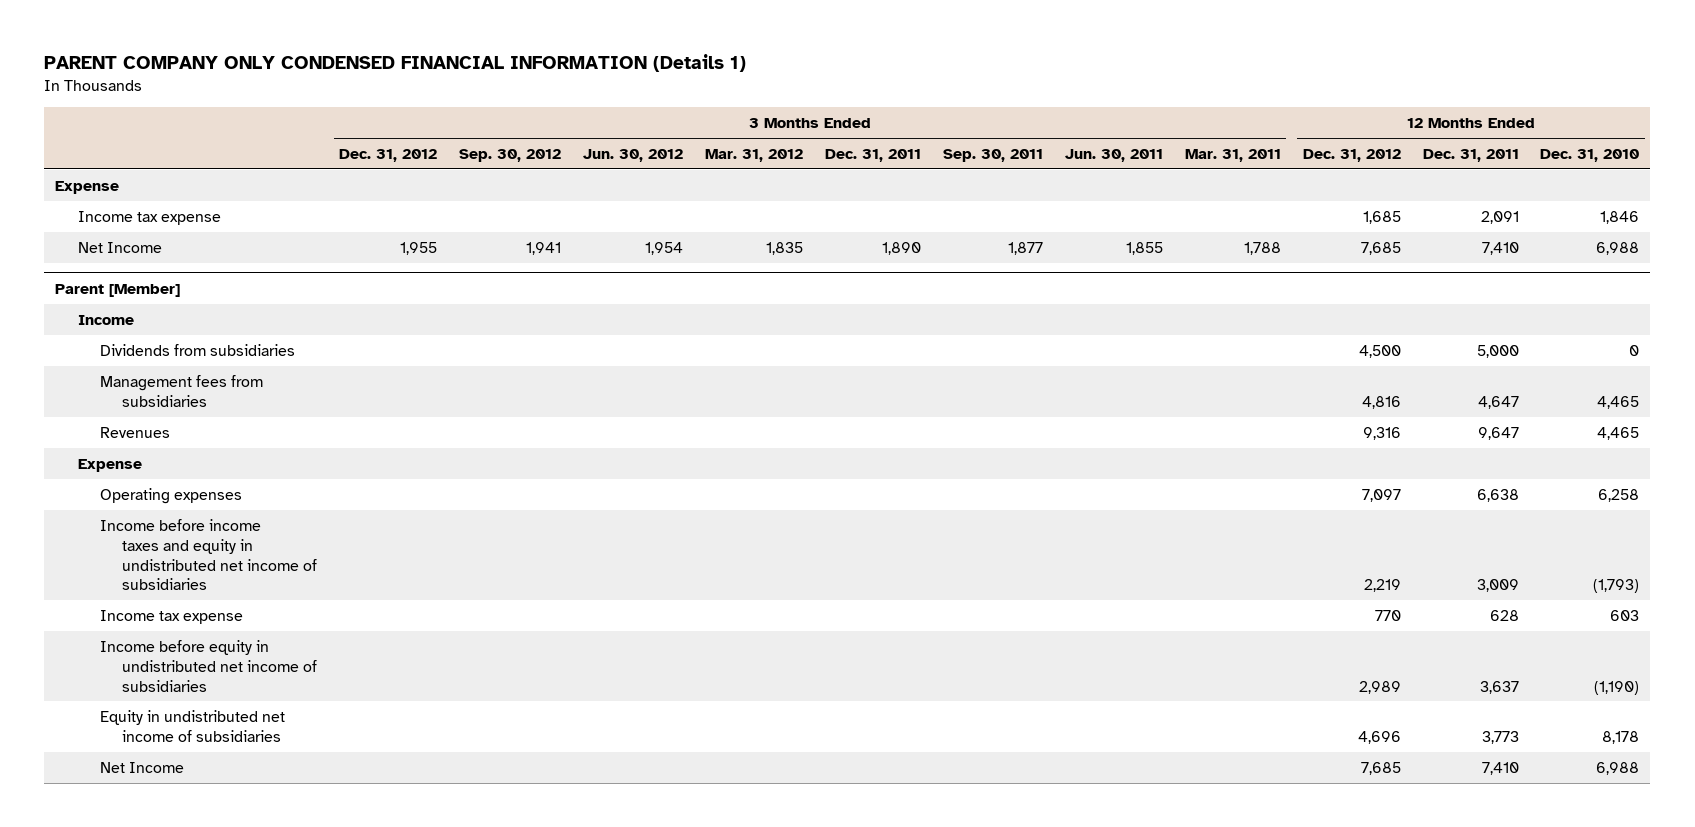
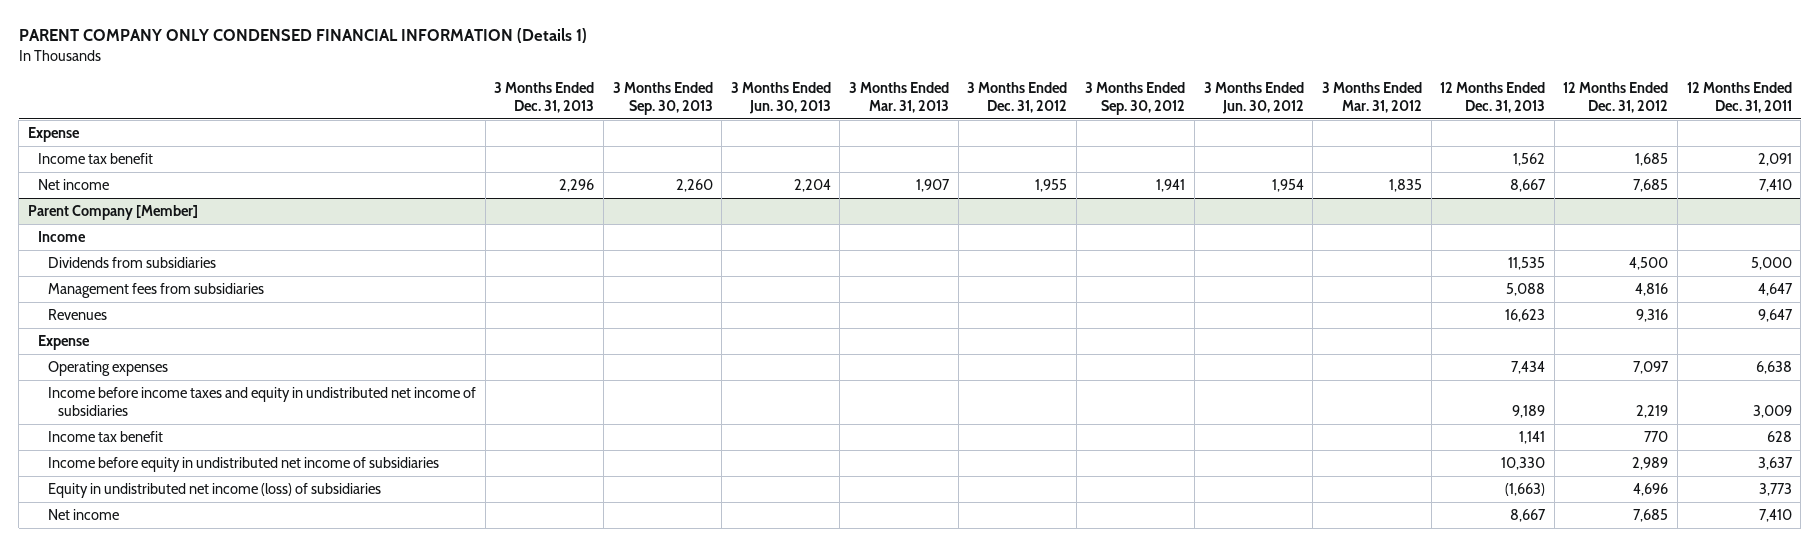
- | 3 Months Ended Dec. 31, 2012 | 3 Months Ended Sep. 30, 2012 | 3 Months Ended Jun. 30, 2012 | 3 Months Ended Mar. 31, 2012 | 3 Months Ended Dec. 31, 2011 | 3 Months Ended Sep. 30, 2011 | 3 Months Ended Jun. 30, 2011 | 3 Months Ended Mar. 31, 2011 | 12 Months Ended Dec. 31, 2012 | 12 Months Ended Dec. 31, 2011 | 12 Months Ended Dec. 31, 2010
+ | 3 Months Ended Dec. 31, 2013 | 3 Months Ended Sep. 30, 2013 | 3 Months Ended Jun. 30, 2013 | 3 Months Ended Mar. 31, 2013 | 3 Months Ended Dec. 31, 2012 | 3 Months Ended Sep. 30, 2012 | 3 Months Ended Jun. 30, 2012 | 3 Months Ended Mar. 31, 2012 | 12 Months Ended Dec. 31, 2013 | 12 Months Ended Dec. 31, 2012 | 12 Months Ended Dec. 31, 2011
- Income tax expense | | | | | | | | | 1,685 | 2,091 | 1,846
- Net Income | 1,955 | 1,941 | 1,954 | 1,835 | 1,890 | 1,877 | 1,855 | 1,788 | 7,685 | 7,410 | 6,988
- Parent [Member]
+ Income tax benefit | | | | | | | | | 1,562 | 1,685 | 2,091
+ Net income | 2,296 | 2,260 | 2,204 | 1,907 | 1,955 | 1,941 | 1,954 | 1,835 | 8,667 | 7,685 | 7,410
+ Parent Company [Member]
- Income tax expense | | | | | | | | | 770 | 628 | 603
+ Income tax benefit | | | | | | | | | 1,141 | 770 | 628
- Equity in undistributed net income of subsidiaries | | | | | | | | | 4,696 | 3,773 | 8,178
- Net Income | | | | | | | | | 7,685 | 7,410 | 6,988
+ Equity in undistributed net income (loss) of subsidiaries | | | | | | | | | (1,663) | 4,696 | 3,773
+ Net income | | | | | | | | | 8,667 | 7,685 | 7,410

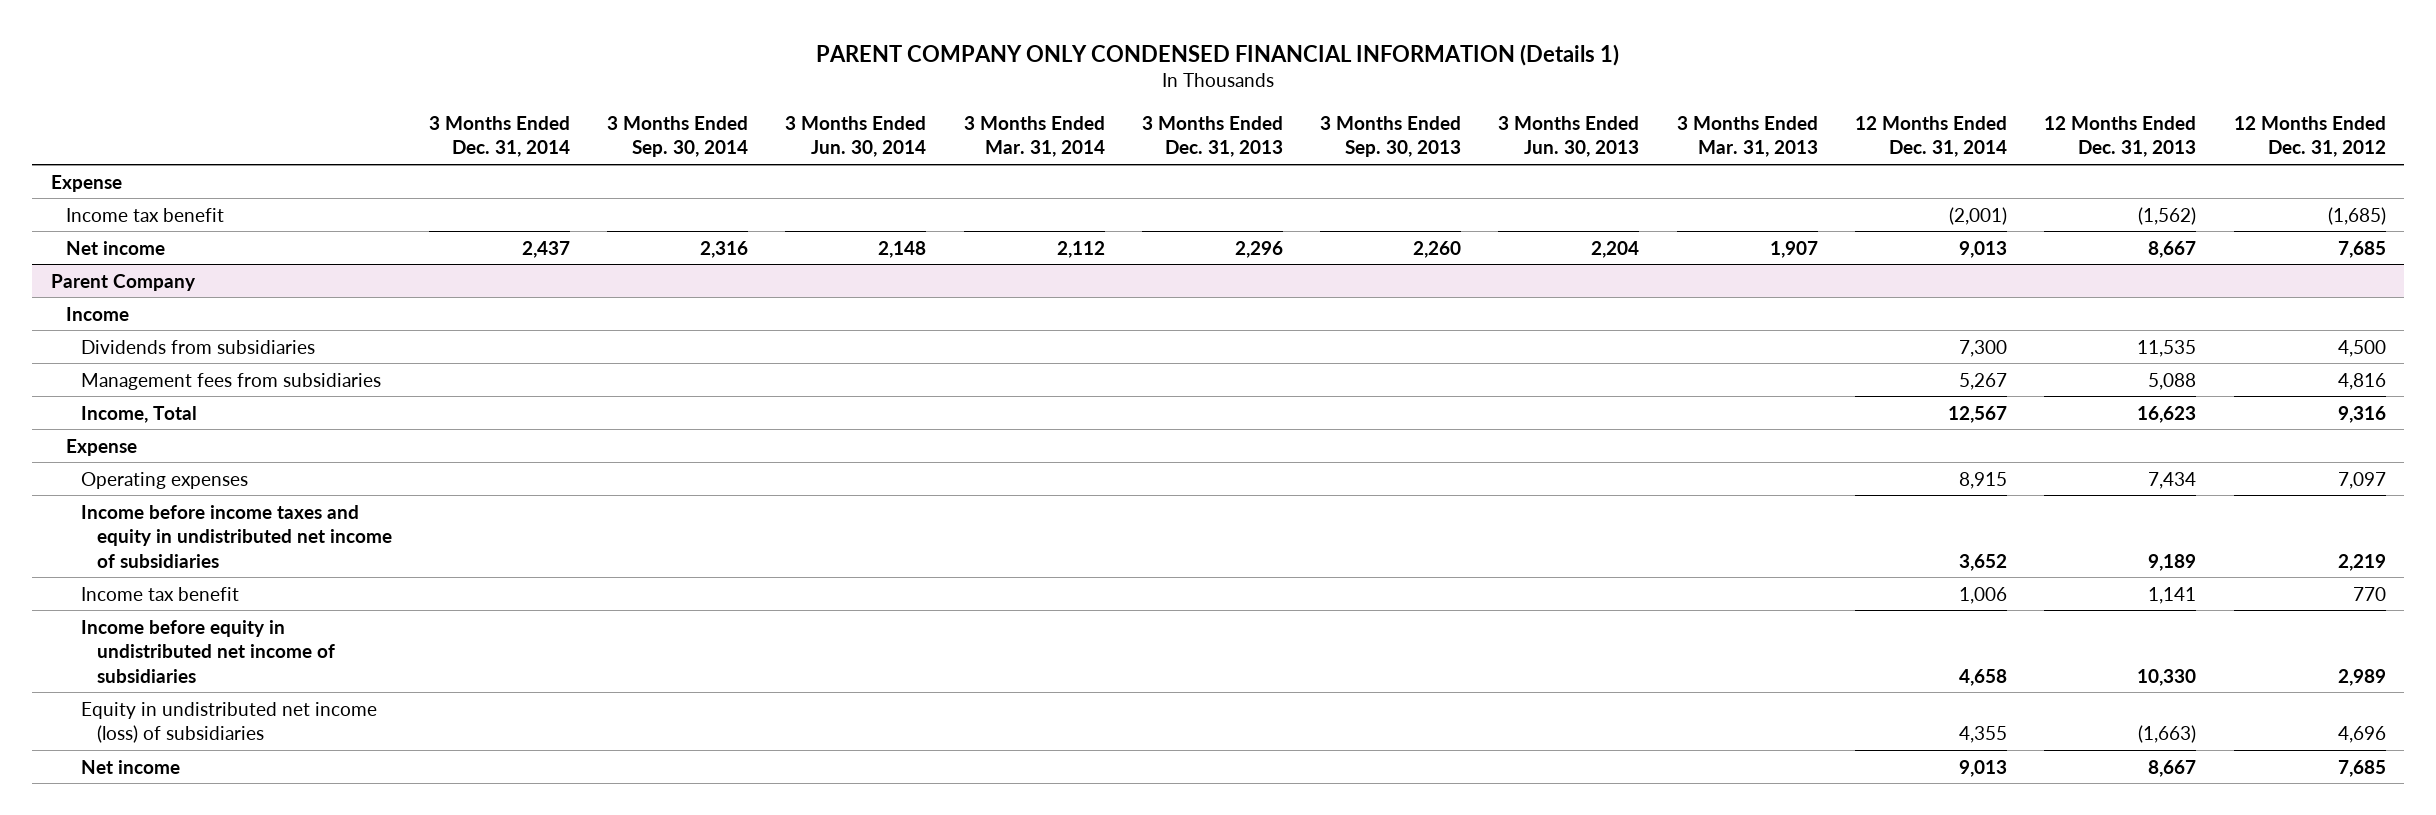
- | 3 Months Ended Dec. 31, 2013 | 3 Months Ended Sep. 30, 2013 | 3 Months Ended Jun. 30, 2013 | 3 Months Ended Mar. 31, 2013 | 3 Months Ended Dec. 31, 2012 | 3 Months Ended Sep. 30, 2012 | 3 Months Ended Jun. 30, 2012 | 3 Months Ended Mar. 31, 2012 | 12 Months Ended Dec. 31, 2013 | 12 Months Ended Dec. 31, 2012 | 12 Months Ended Dec. 31, 2011
+ | 3 Months Ended Dec. 31, 2014 | 3 Months Ended Sep. 30, 2014 | 3 Months Ended Jun. 30, 2014 | 3 Months Ended Mar. 31, 2014 | 3 Months Ended Dec. 31, 2013 | 3 Months Ended Sep. 30, 2013 | 3 Months Ended Jun. 30, 2013 | 3 Months Ended Mar. 31, 2013 | 12 Months Ended Dec. 31, 2014 | 12 Months Ended Dec. 31, 2013 | 12 Months Ended Dec. 31, 2012
- Income tax benefit | | | | | | | | | 1,562 | 1,685 | 2,091
+ Income tax benefit | | | | | | | | | (2,001) | (1,562) | (1,685)
- Parent Company [Member]
+ Parent Company
- Revenues | | | | | | | | | 16,623 | 9,316 | 9,647
+ Income, Total | | | | | | | | | 12,567 | 16,623 | 9,316

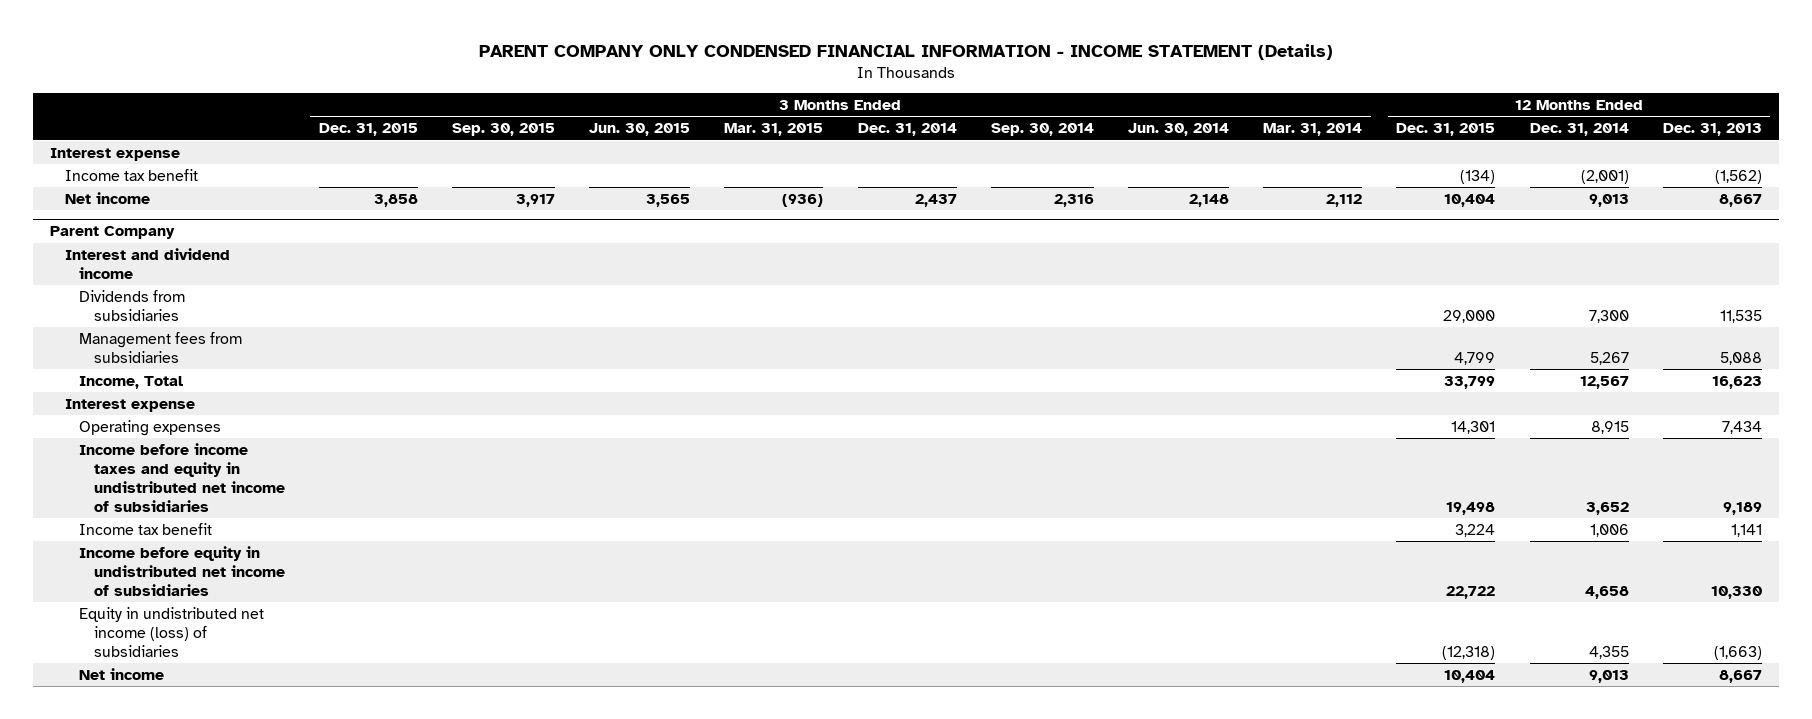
- PARENT COMPANY ONLY CONDENSED FINANCIAL INFORMATION (Details 1)
+ PARENT COMPANY ONLY CONDENSED FINANCIAL INFORMATION - INCOME STATEMENT (Details)
- | 3 Months Ended Dec. 31, 2014 | 3 Months Ended Sep. 30, 2014 | 3 Months Ended Jun. 30, 2014 | 3 Months Ended Mar. 31, 2014 | 3 Months Ended Dec. 31, 2013 | 3 Months Ended Sep. 30, 2013 | 3 Months Ended Jun. 30, 2013 | 3 Months Ended Mar. 31, 2013 | 12 Months Ended Dec. 31, 2014 | 12 Months Ended Dec. 31, 2013 | 12 Months Ended Dec. 31, 2012
+ | 3 Months Ended Dec. 31, 2015 | 3 Months Ended Sep. 30, 2015 | 3 Months Ended Jun. 30, 2015 | 3 Months Ended Mar. 31, 2015 | 3 Months Ended Dec. 31, 2014 | 3 Months Ended Sep. 30, 2014 | 3 Months Ended Jun. 30, 2014 | 3 Months Ended Mar. 31, 2014 | 12 Months Ended Dec. 31, 2015 | 12 Months Ended Dec. 31, 2014 | 12 Months Ended Dec. 31, 2013
- Expense
+ Interest expense
@ Parent Company
- Income
+ Interest and dividend income
- Expense
+ Interest expense

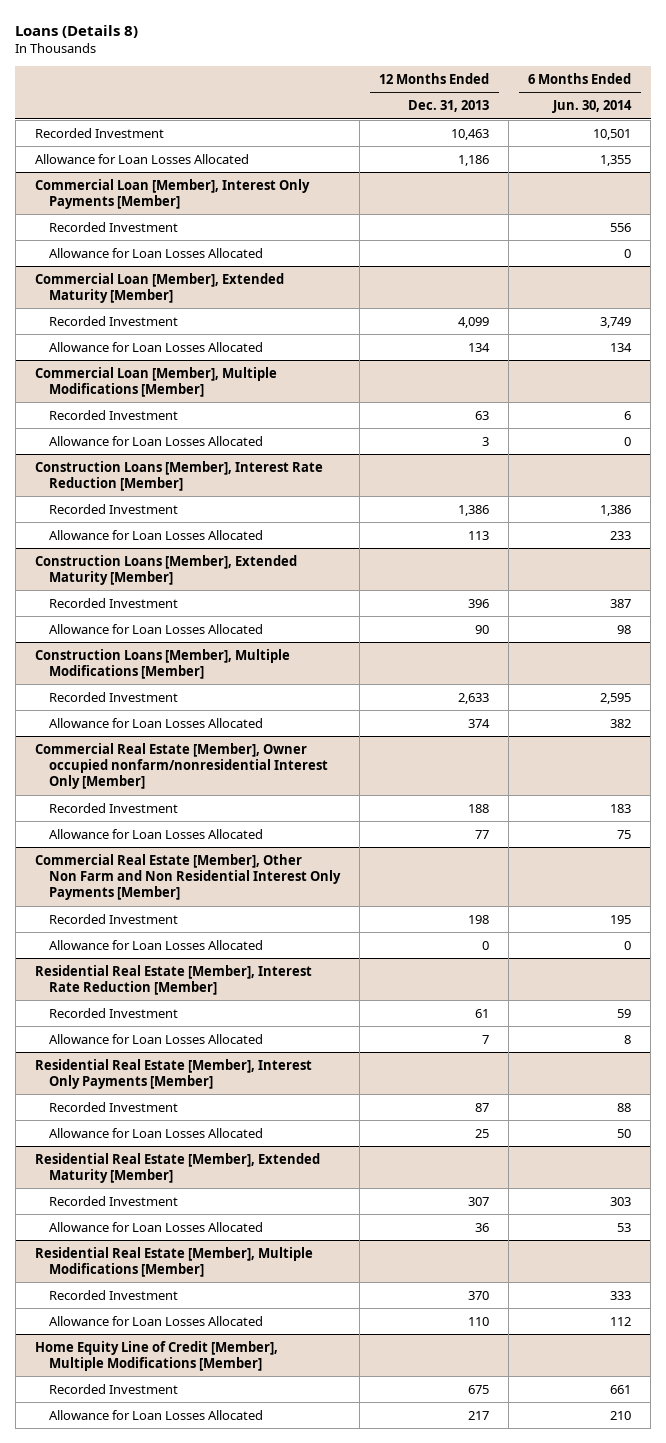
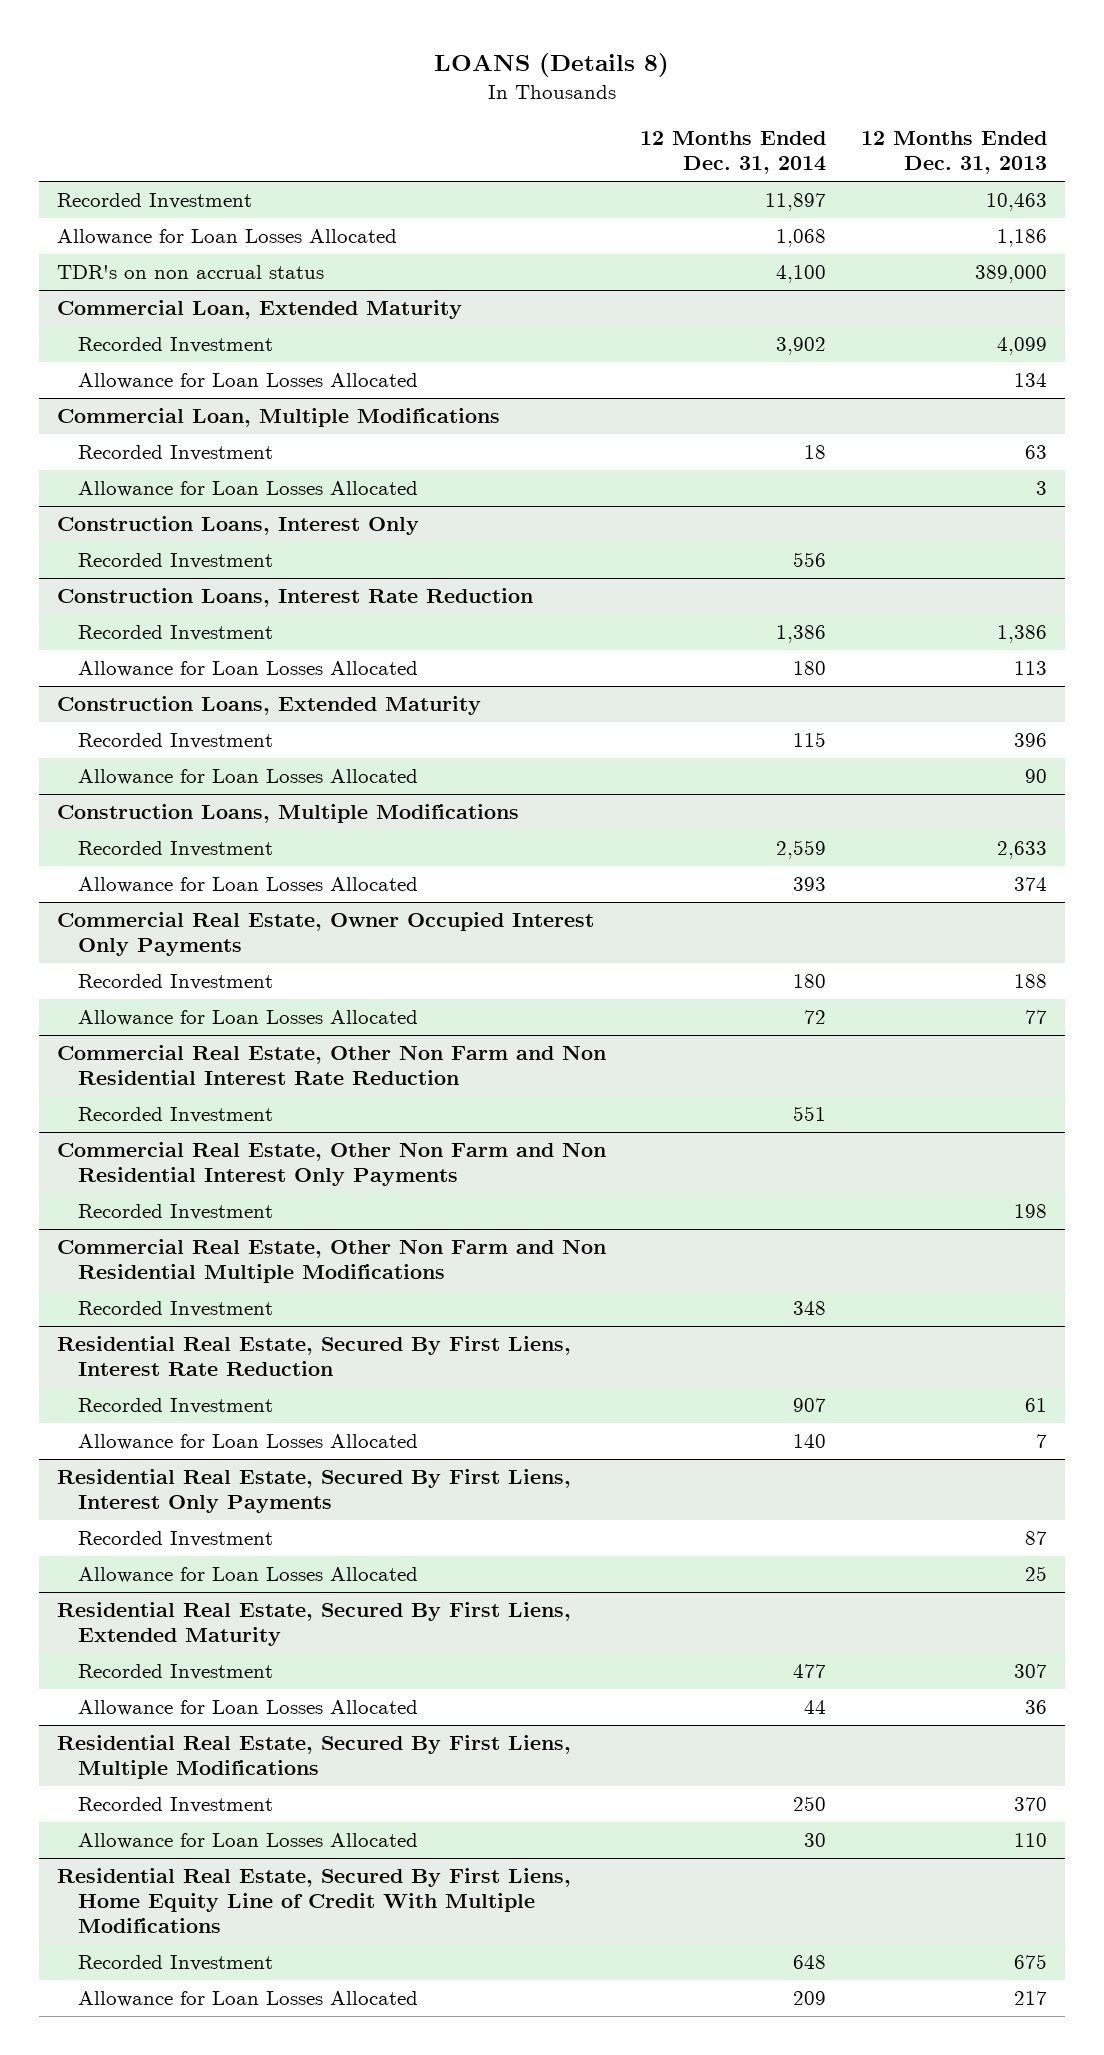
- Loans (Details 8)
+ LOANS (Details 8)
- | 12 Months Ended Dec. 31, 2013 | 6 Months Ended Jun. 30, 2014
+ | 12 Months Ended Dec. 31, 2014 | 12 Months Ended Dec. 31, 2013
- Commercial Loan [Member], Interest Only Payments [Member]
- Recorded Investment | | 556
- Allowance for Loan Losses Allocated | | 0
- Commercial Loan [Member], Extended Maturity [Member]
+ TDR's on non accrual status | 4,100 | 389,000
+ Commercial Loan, Extended Maturity
- Commercial Loan [Member], Multiple Modifications [Member]
+ Commercial Loan, Multiple Modifications
- Construction Loans [Member], Interest Rate Reduction [Member]
+ Construction Loans, Interest Only
+ Recorded Investment | 556 |
+ Construction Loans, Interest Rate Reduction
- Construction Loans [Member], Extended Maturity [Member]
+ Construction Loans, Extended Maturity
- Construction Loans [Member], Multiple Modifications [Member]
+ Construction Loans, Multiple Modifications
- Commercial Real Estate [Member], Owner occupied nonfarm/nonresidential Interest Only [Member]
+ Commercial Real Estate, Owner Occupied Interest Only Payments
- Commercial Real Estate [Member], Other Non Farm and Non Residential Interest Only Payments [Member]
+ Commercial Real Estate, Other Non Farm and Non Residential Interest Rate Reduction
+ Recorded Investment | 551 |
+ Commercial Real Estate, Other Non Farm and Non Residential Interest Only Payments
- Allowance for Loan Losses Allocated | 0 | 0
- Residential Real Estate [Member], Interest Rate Reduction [Member]
+ Commercial Real Estate, Other Non Farm and Non Residential Multiple Modifications
+ Recorded Investment | 348 |
+ Residential Real Estate, Secured By First Liens, Interest Rate Reduction
- Residential Real Estate [Member], Interest Only Payments [Member]
+ Residential Real Estate, Secured By First Liens, Interest Only Payments
- Residential Real Estate [Member], Extended Maturity [Member]
+ Residential Real Estate, Secured By First Liens, Extended Maturity
- Residential Real Estate [Member], Multiple Modifications [Member]
+ Residential Real Estate, Secured By First Liens, Multiple Modifications
- Home Equity Line of Credit [Member], Multiple Modifications [Member]
+ Residential Real Estate, Secured By First Liens, Home Equity Line of Credit With Multiple Modifications

